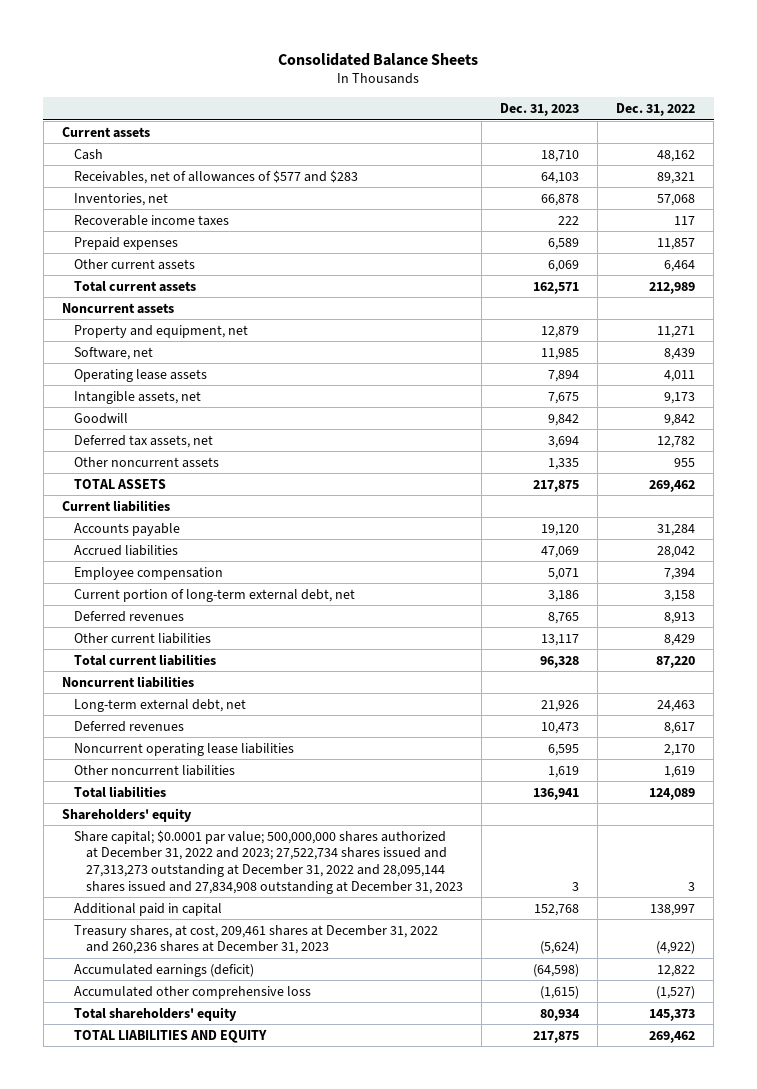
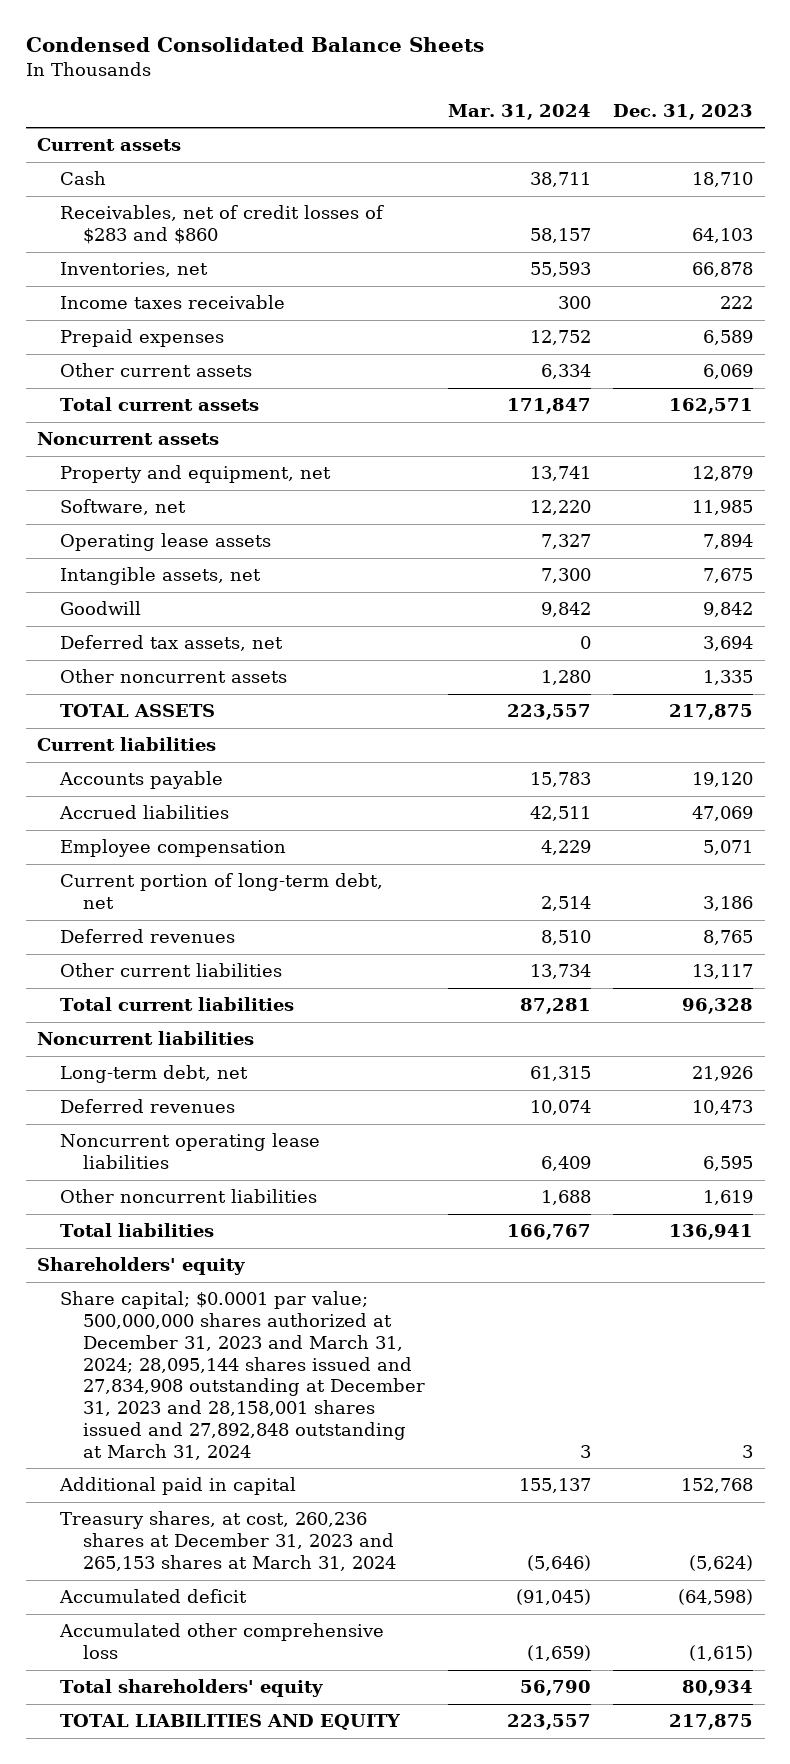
- Consolidated Balance Sheets
+ Condensed Consolidated Balance Sheets
- | Dec. 31, 2023 | Dec. 31, 2022
+ | Mar. 31, 2024 | Dec. 31, 2023
- Receivables, net of allowances of $577 and $283 | 64,103 | 89,321
+ Receivables, net of credit losses of $283 and $860 | 58,157 | 64,103
- Recoverable income taxes | 222 | 117
+ Income taxes receivable | 300 | 222
- Current portion of long-term external debt, net | 3,186 | 3,158
+ Current portion of long-term debt, net | 2,514 | 3,186
- Long-term external debt, net | 21,926 | 24,463
+ Long-term debt, net | 61,315 | 21,926
- Share capital; $0.0001 par value; 500,000,000 shares authorized at December 31, 2022 and 2023; 27,522,734 shares issued and 27,313,273 outstanding at December 31, 2022 and 28,095,144 shares issued and 27,834,908 outstanding at December 31, 2023 | 3 | 3
+ Share capital; $0.0001 par value; 500,000,000 shares authorized at December 31, 2023 and March 31, 2024; 28,095,144 shares issued and 27,834,908 outstanding at December 31, 2023 and 28,158,001 shares issued and 27,892,848 outstanding at March 31, 2024 | 3 | 3
- Treasury shares, at cost, 209,461 shares at December 31, 2022 and 260,236 shares at December 31, 2023 | (5,624) | (4,922)
- Accumulated earnings (deficit) | (64,598) | 12,822
+ Treasury shares, at cost, 260,236 shares at December 31, 2023 and 265,153 shares at March 31, 2024 | (5,646) | (5,624)
+ Accumulated deficit | (91,045) | (64,598)

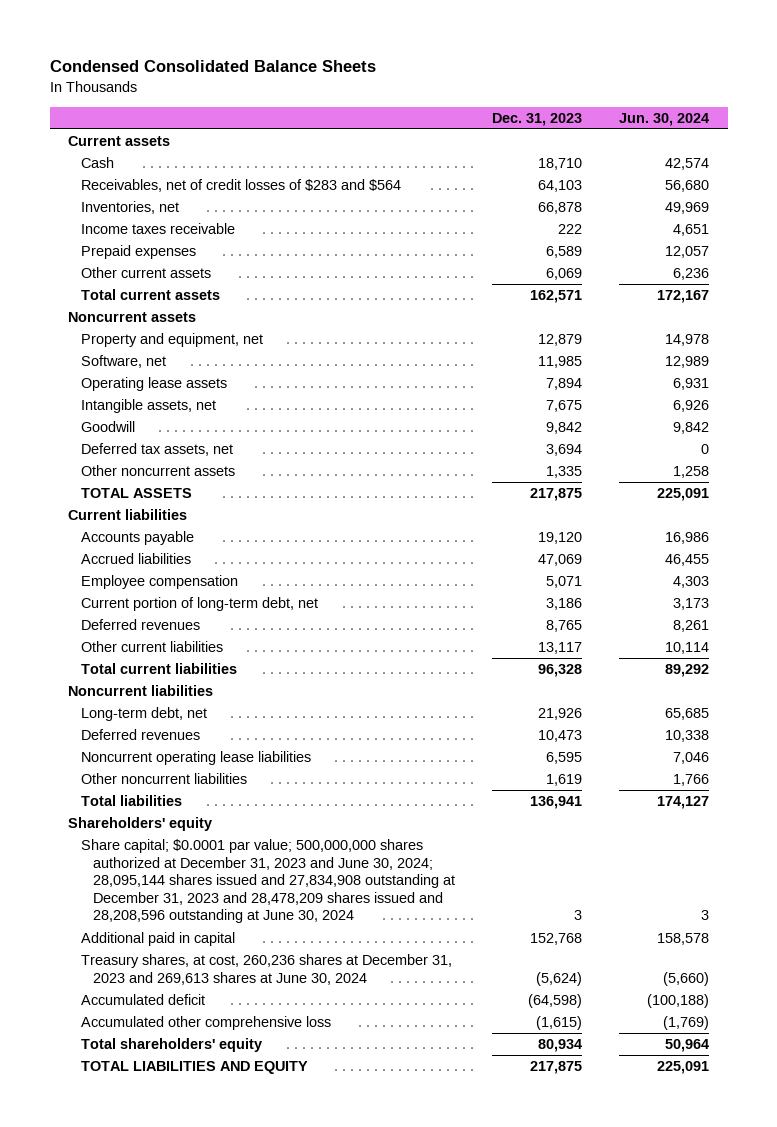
- | Mar. 31, 2024 | Dec. 31, 2023
+ | Dec. 31, 2023 | Jun. 30, 2024
- Receivables, net of credit losses of $283 and $860 | 58,157 | 64,103
+ Receivables, net of credit losses of $283 and $564 | 64,103 | 56,680
- Share capital; $0.0001 par value; 500,000,000 shares authorized at December 31, 2023 and March 31, 2024; 28,095,144 shares issued and 27,834,908 outstanding at December 31, 2023 and 28,158,001 shares issued and 27,892,848 outstanding at March 31, 2024 | 3 | 3
+ Share capital; $0.0001 par value; 500,000,000 shares authorized at December 31, 2023 and June 30, 2024; 28,095,144 shares issued and 27,834,908 outstanding at December 31, 2023 and 28,478,209 shares issued and 28,208,596 outstanding at June 30, 2024 | 3 | 3
- Treasury shares, at cost, 260,236 shares at December 31, 2023 and 265,153 shares at March 31, 2024 | (5,646) | (5,624)
+ Treasury shares, at cost, 260,236 shares at December 31, 2023 and 269,613 shares at June 30, 2024 | (5,624) | (5,660)

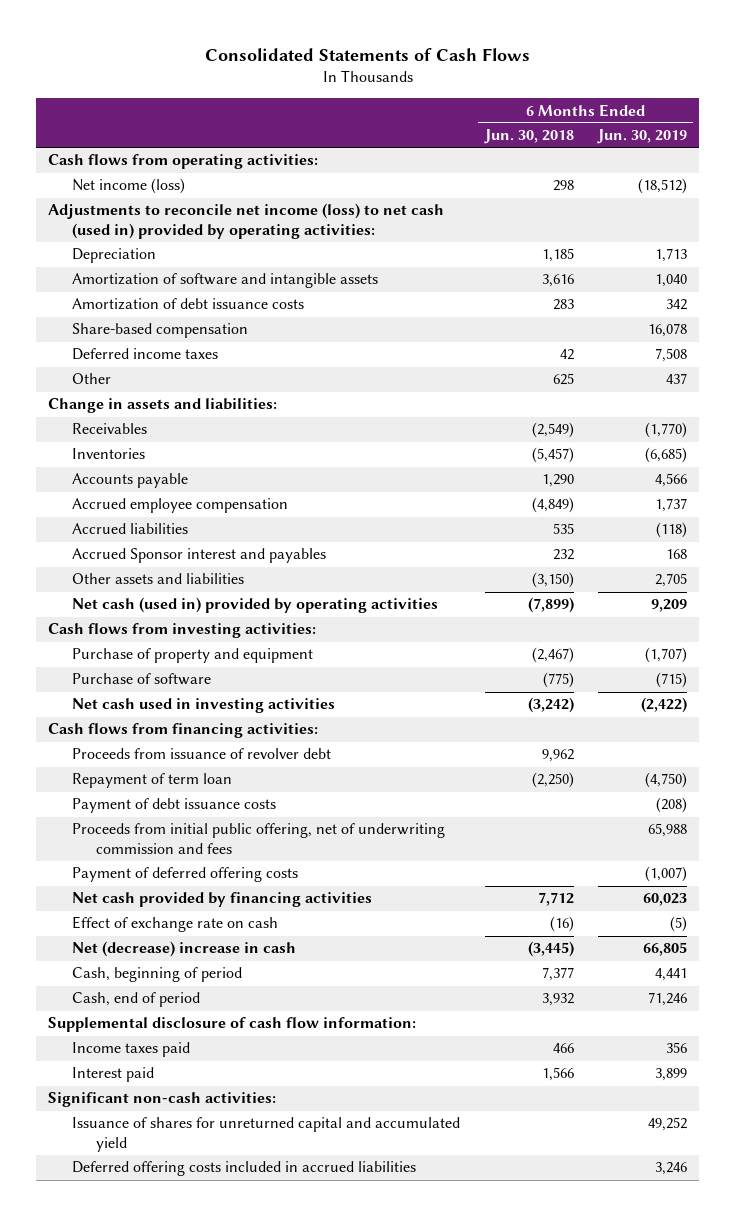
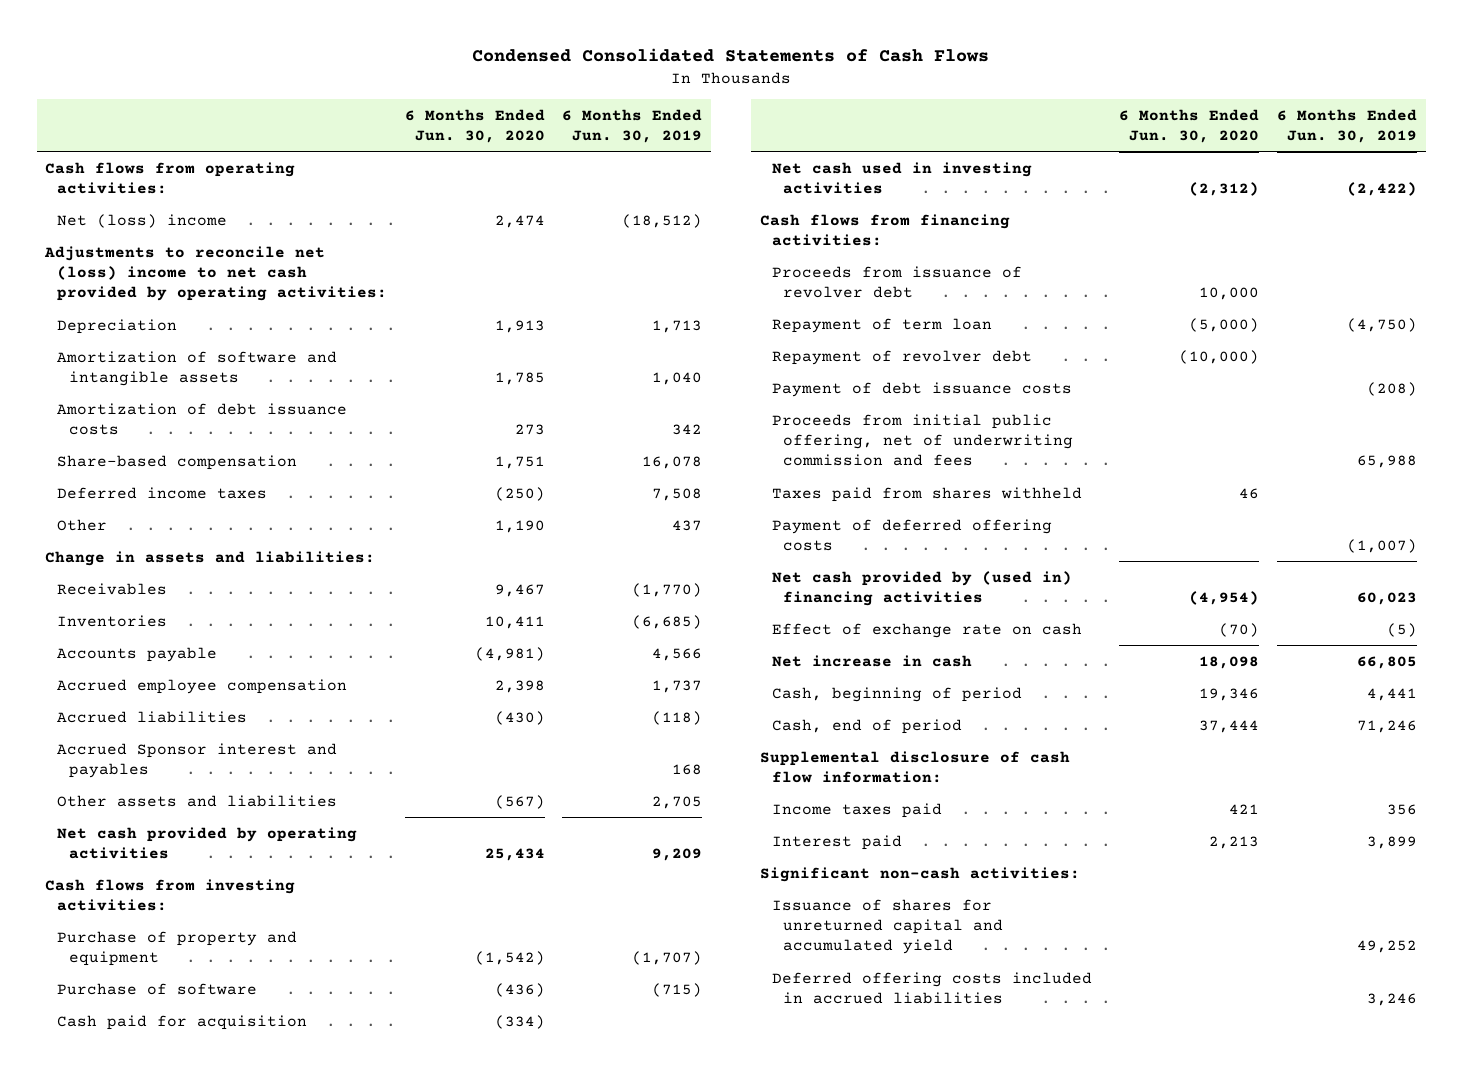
- Consolidated Statements of Cash Flows
+ Condensed Consolidated Statements of Cash Flows
- | 6 Months Ended Jun. 30, 2018 | 6 Months Ended Jun. 30, 2019
+ | 6 Months Ended Jun. 30, 2020 | 6 Months Ended Jun. 30, 2019
- Net income (loss) | 298 | (18,512)
- Adjustments to reconcile net income (loss) to net cash (used in) provided by operating activities:
+ Net (loss) income | 2,474 | (18,512)
+ Adjustments to reconcile net (loss) income to net cash provided by operating activities:
- Net cash (used in) provided by operating activities | (7,899) | 9,209
+ Net cash provided by operating activities | 25,434 | 9,209
+ Cash paid for acquisition | (334) |
+ Repayment of revolver debt | (10,000) |
+ Taxes paid from shares withheld | 46 |
- Net cash provided by financing activities | 7,712 | 60,023
+ Net cash provided by (used in) financing activities | (4,954) | 60,023
- Net (decrease) increase in cash | (3,445) | 66,805
+ Net increase in cash | 18,098 | 66,805

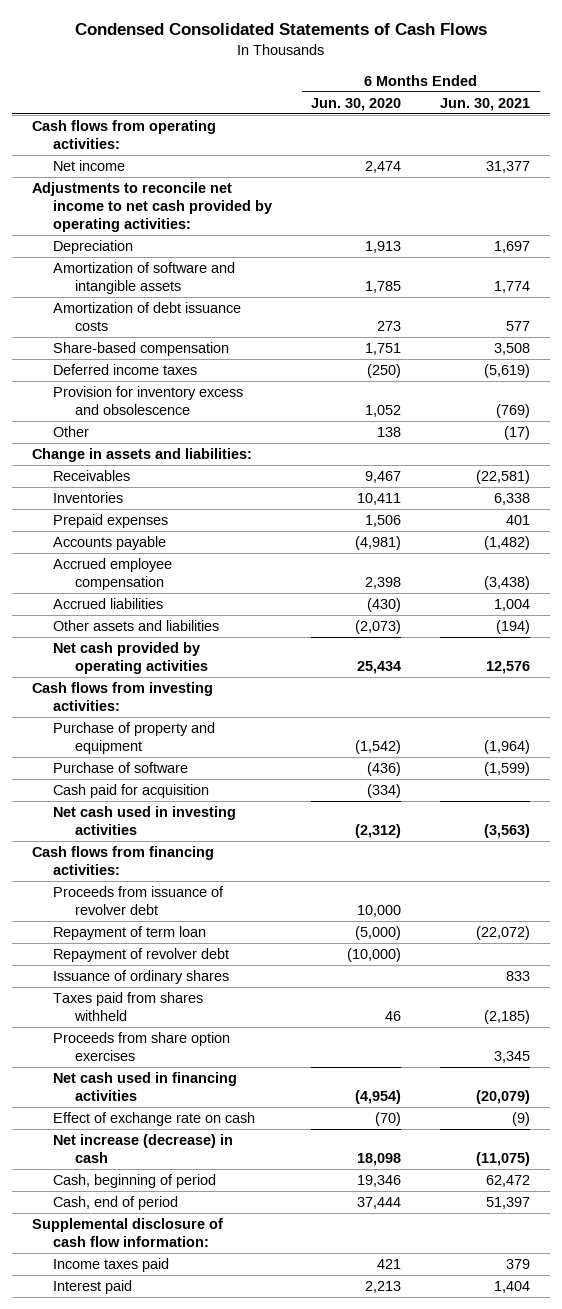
- | 6 Months Ended Jun. 30, 2020 | 6 Months Ended Jun. 30, 2019
+ | 6 Months Ended Jun. 30, 2020 | 6 Months Ended Jun. 30, 2021
- Net (loss) income | 2,474 | (18,512)
- Adjustments to reconcile net (loss) income to net cash provided by operating activities:
+ Net income | 2,474 | 31,377
+ Adjustments to reconcile net income to net cash provided by operating activities:
- Other | 1,190 | 437
+ Provision for inventory excess and obsolescence | 1,052 | (769)
+ Other | 138 | (17)
+ Prepaid expenses | 1,506 | 401
- Accrued Sponsor interest and payables | | 168
- Other assets and liabilities | (567) | 2,705
+ Other assets and liabilities | (2,073) | (194)
- Payment of debt issuance costs | | (208)
- Proceeds from initial public offering, net of underwriting commission and fees | | 65,988
+ Issuance of ordinary shares | | 833
- Payment of deferred offering costs | | (1,007)
- Net cash provided by (used in) financing activities | (4,954) | 60,023
+ Proceeds from share option exercises | | 3,345
+ Net cash used in financing activities | (4,954) | (20,079)
- Net increase in cash | 18,098 | 66,805
+ Net increase (decrease) in cash | 18,098 | (11,075)
- Significant non-cash activities:
- Issuance of shares for unreturned capital and accumulated yield | | 49,252
- Deferred offering costs included in accrued liabilities | | 3,246

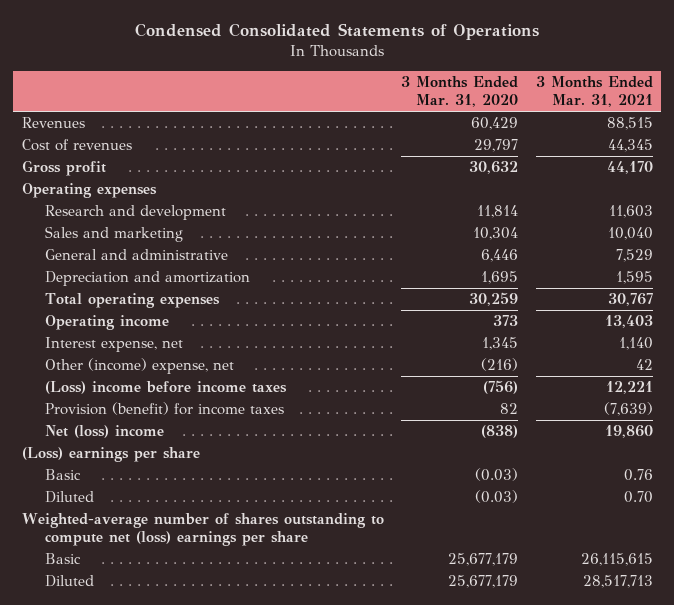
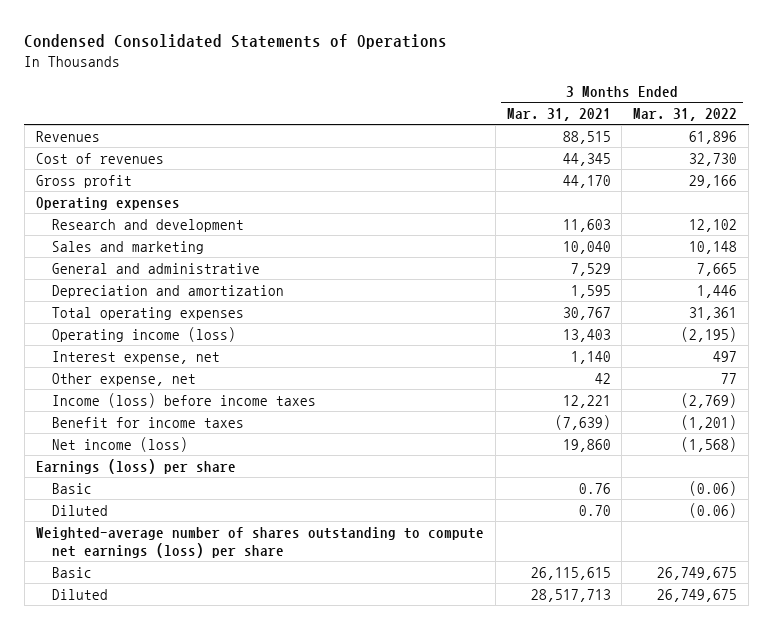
- | 3 Months Ended Mar. 31, 2020 | 3 Months Ended Mar. 31, 2021
+ | 3 Months Ended Mar. 31, 2021 | 3 Months Ended Mar. 31, 2022
- Operating income | 373 | 13,403
+ Operating income (loss) | 13,403 | (2,195)
- Other (income) expense, net | (216) | 42
- (Loss) income before income taxes | (756) | 12,221
- Provision (benefit) for income taxes | 82 | (7,639)
- Net (loss) income | (838) | 19,860
- (Loss) earnings per share
+ Other expense, net | 42 | 77
+ Income (loss) before income taxes | 12,221 | (2,769)
+ Benefit for income taxes | (7,639) | (1,201)
+ Net income (loss) | 19,860 | (1,568)
+ Earnings (loss) per share
- Weighted-average number of shares outstanding to compute net (loss) earnings per share
+ Weighted-average number of shares outstanding to compute net earnings (loss) per share

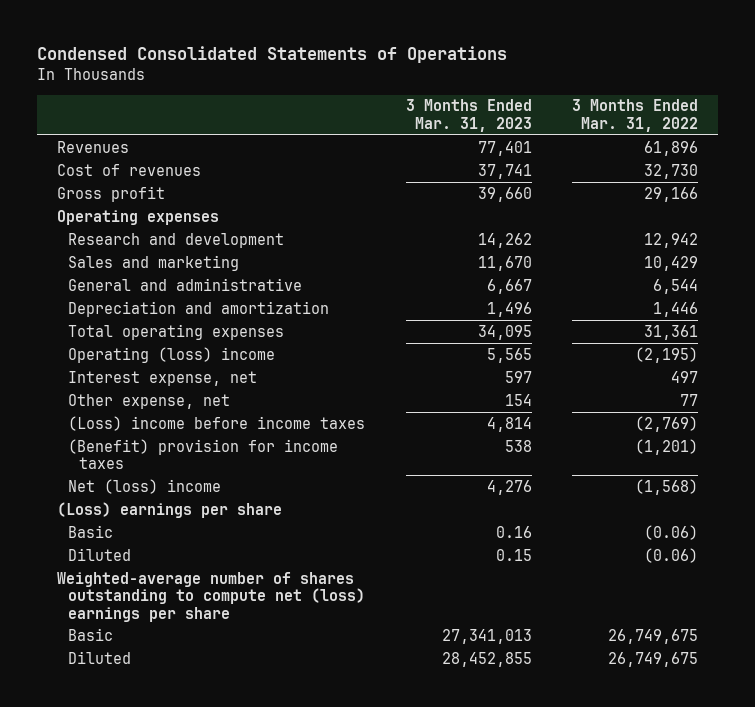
- | 3 Months Ended Mar. 31, 2021 | 3 Months Ended Mar. 31, 2022
+ | 3 Months Ended Mar. 31, 2023 | 3 Months Ended Mar. 31, 2022
- Research and development | 11,603 | 12,102
- Sales and marketing | 10,040 | 10,148
- General and administrative | 7,529 | 7,665
+ Research and development | 14,262 | 12,942
+ Sales and marketing | 11,670 | 10,429
+ General and administrative | 6,667 | 6,544
- Operating income (loss) | 13,403 | (2,195)
+ Operating (loss) income | 5,565 | (2,195)
- Income (loss) before income taxes | 12,221 | (2,769)
- Benefit for income taxes | (7,639) | (1,201)
- Net income (loss) | 19,860 | (1,568)
- Earnings (loss) per share
+ (Loss) income before income taxes | 4,814 | (2,769)
+ (Benefit) provision for income taxes | 538 | (1,201)
+ Net (loss) income | 4,276 | (1,568)
+ (Loss) earnings per share
- Weighted-average number of shares outstanding to compute net earnings (loss) per share
+ Weighted-average number of shares outstanding to compute net (loss) earnings per share

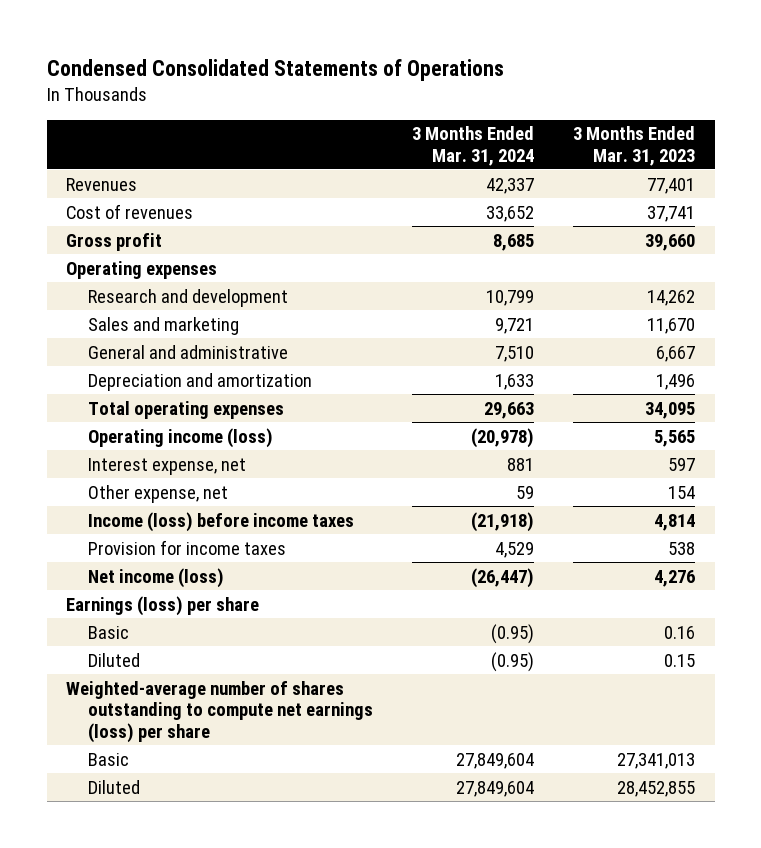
- | 3 Months Ended Mar. 31, 2023 | 3 Months Ended Mar. 31, 2022
+ | 3 Months Ended Mar. 31, 2024 | 3 Months Ended Mar. 31, 2023
- Operating (loss) income | 5,565 | (2,195)
+ Operating income (loss) | (20,978) | 5,565
- (Loss) income before income taxes | 4,814 | (2,769)
- (Benefit) provision for income taxes | 538 | (1,201)
- Net (loss) income | 4,276 | (1,568)
- (Loss) earnings per share
+ Income (loss) before income taxes | (21,918) | 4,814
+ Provision for income taxes | 4,529 | 538
+ Net income (loss) | (26,447) | 4,276
+ Earnings (loss) per share
- Weighted-average number of shares outstanding to compute net (loss) earnings per share
+ Weighted-average number of shares outstanding to compute net earnings (loss) per share

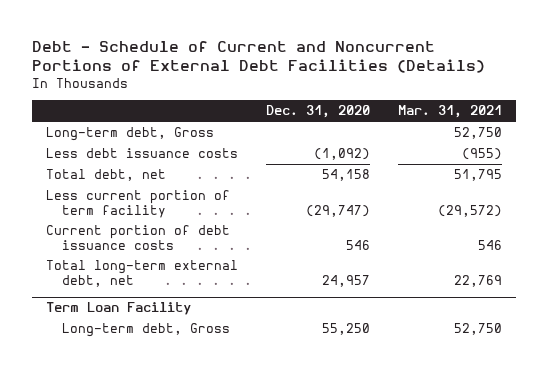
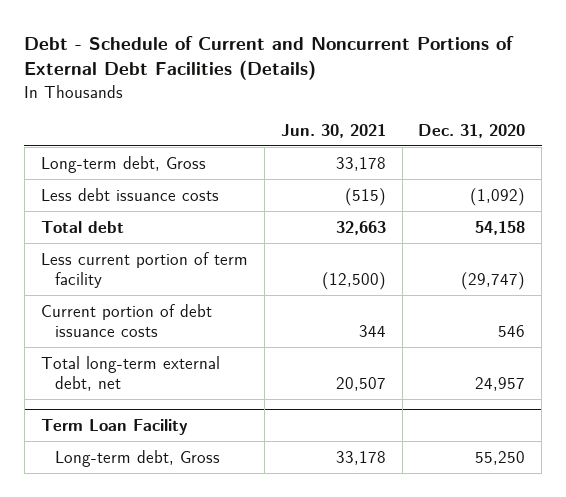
- | Dec. 31, 2020 | Mar. 31, 2021
+ | Jun. 30, 2021 | Dec. 31, 2020
- Total debt, net | 54,158 | 51,795
+ Total debt | 32,663 | 54,158

